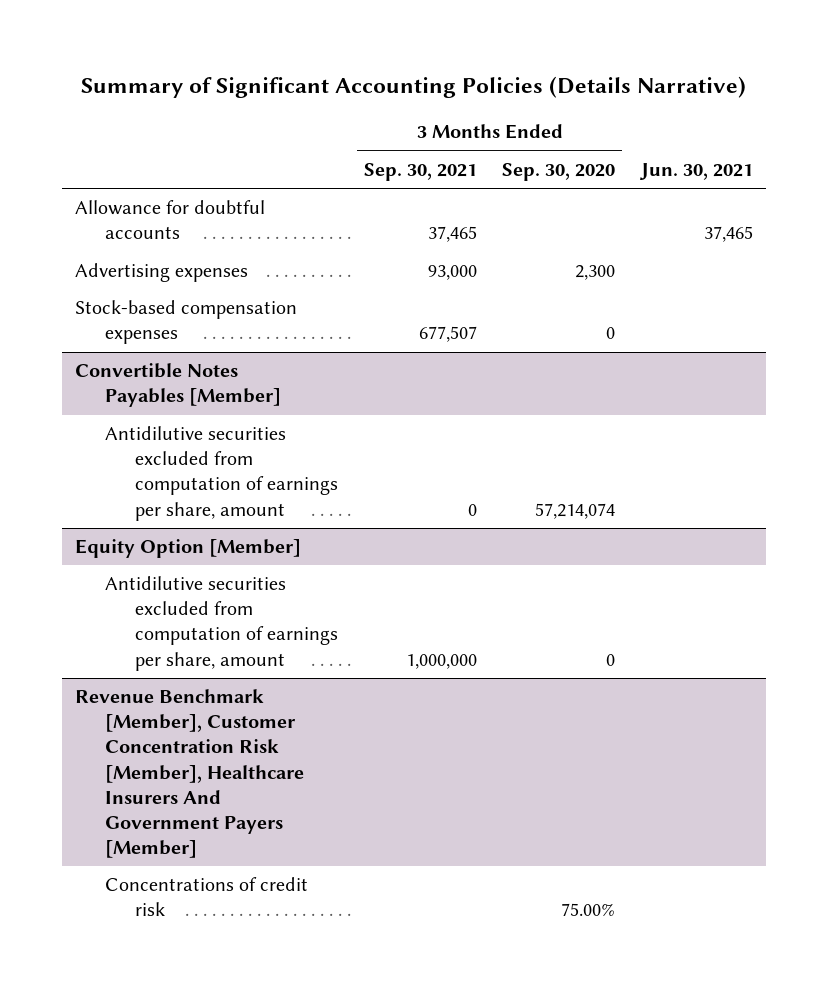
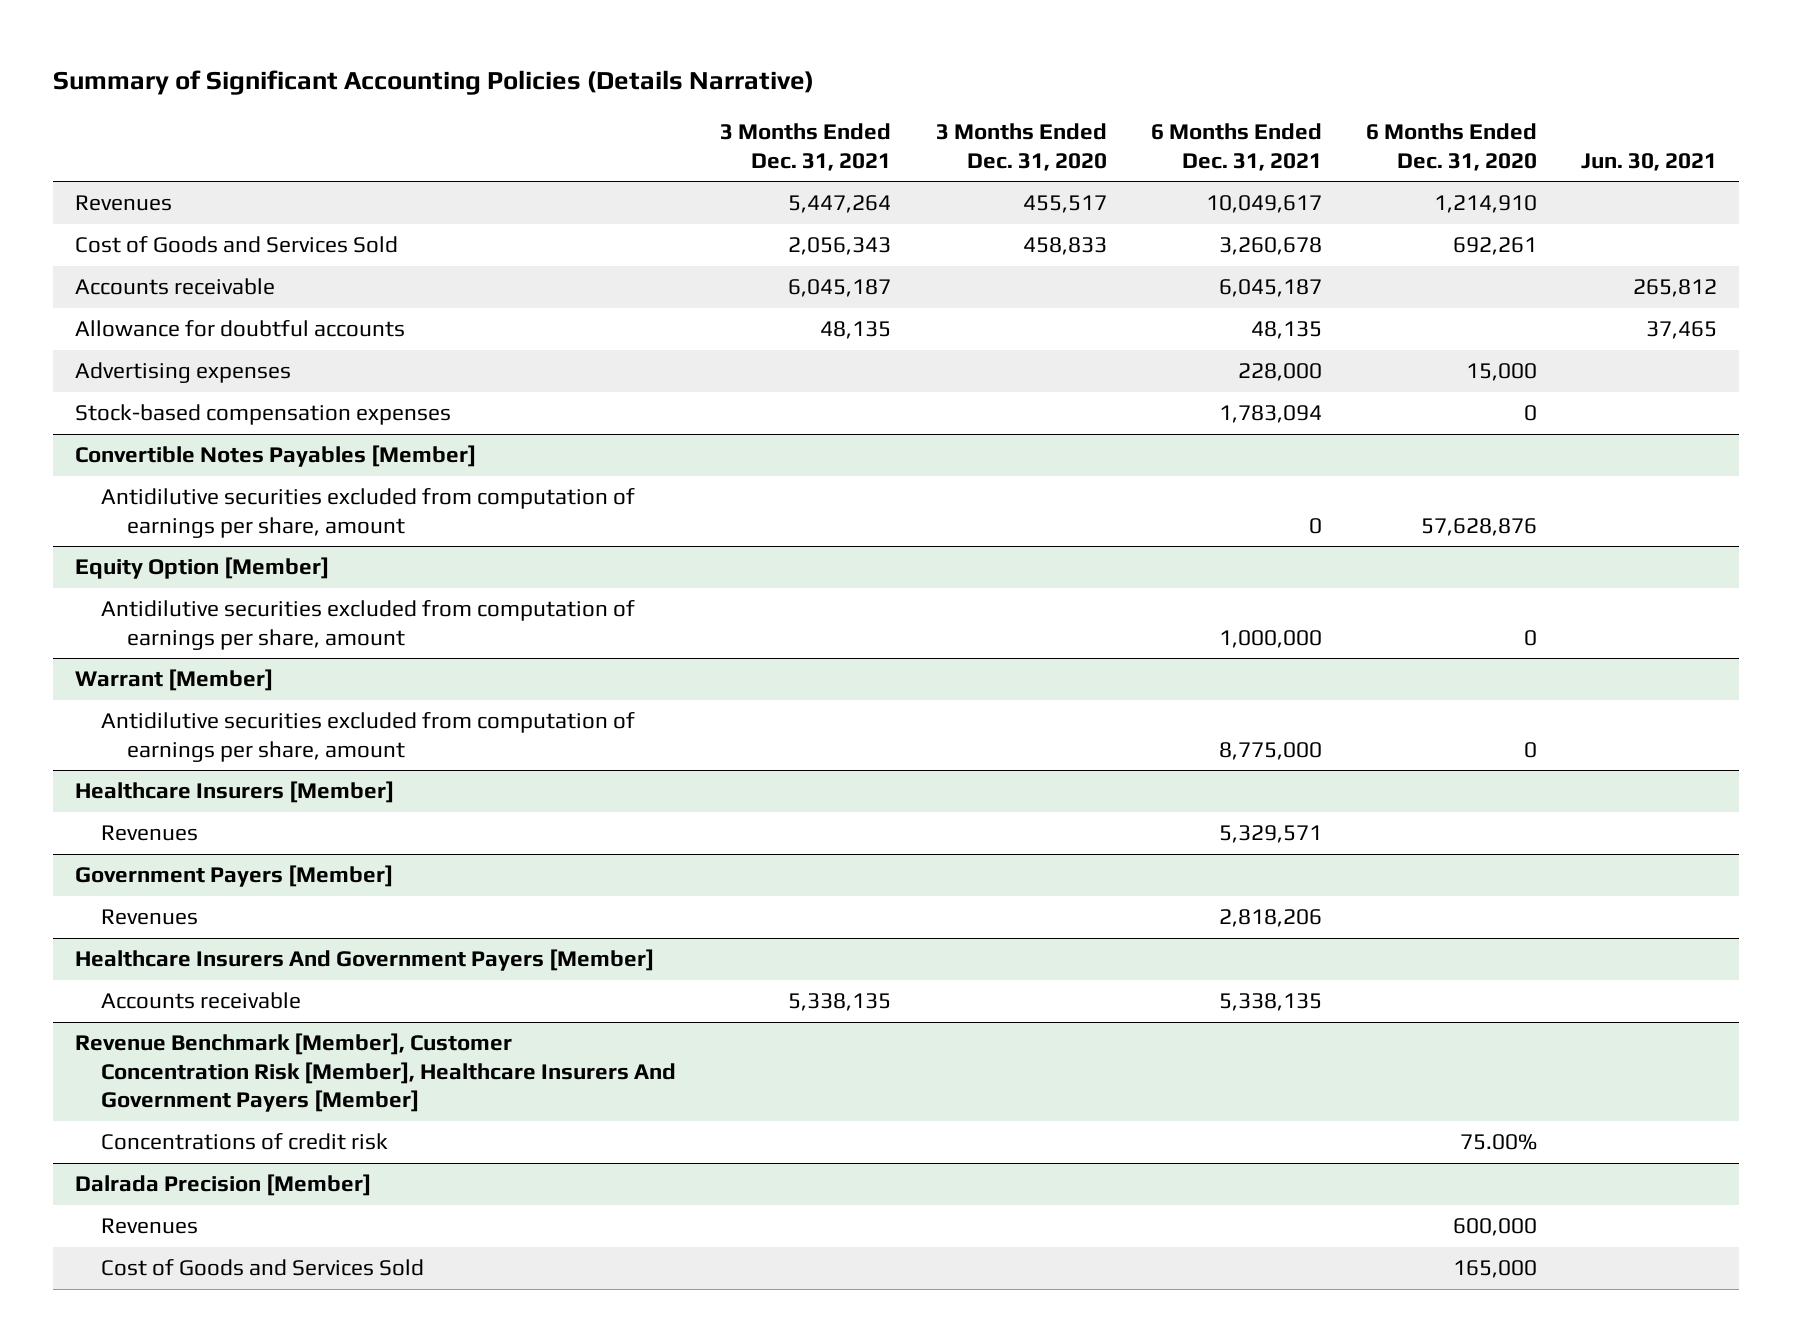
- | 3 Months Ended Sep. 30, 2021 | 3 Months Ended Sep. 30, 2020 | Jun. 30, 2021
+ | 3 Months Ended Dec. 31, 2021 | 3 Months Ended Dec. 31, 2020 | 6 Months Ended Dec. 31, 2021 | 6 Months Ended Dec. 31, 2020 | Jun. 30, 2021
+ Revenues | 5,447,264 | 455,517 | 10,049,617 | 1,214,910 |
+ Cost of Goods and Services Sold | 2,056,343 | 458,833 | 3,260,678 | 692,261 |
+ Accounts receivable | 6,045,187 | | 6,045,187 | | 265,812
+ Warrant [Member]
+ Antidilutive securities excluded from computation of earnings per share, amount | | | 8,775,000 | 0 |
+ Healthcare Insurers [Member]
+ Revenues | | | 5,329,571 | |
+ Government Payers [Member]
+ Revenues | | | 2,818,206 | |
+ Healthcare Insurers And Government Payers [Member]
+ Accounts receivable | 5,338,135 | | 5,338,135 | |
+ Dalrada Precision [Member]
+ Revenues | | | | 600,000 |
+ Cost of Goods and Services Sold | | | | 165,000 |

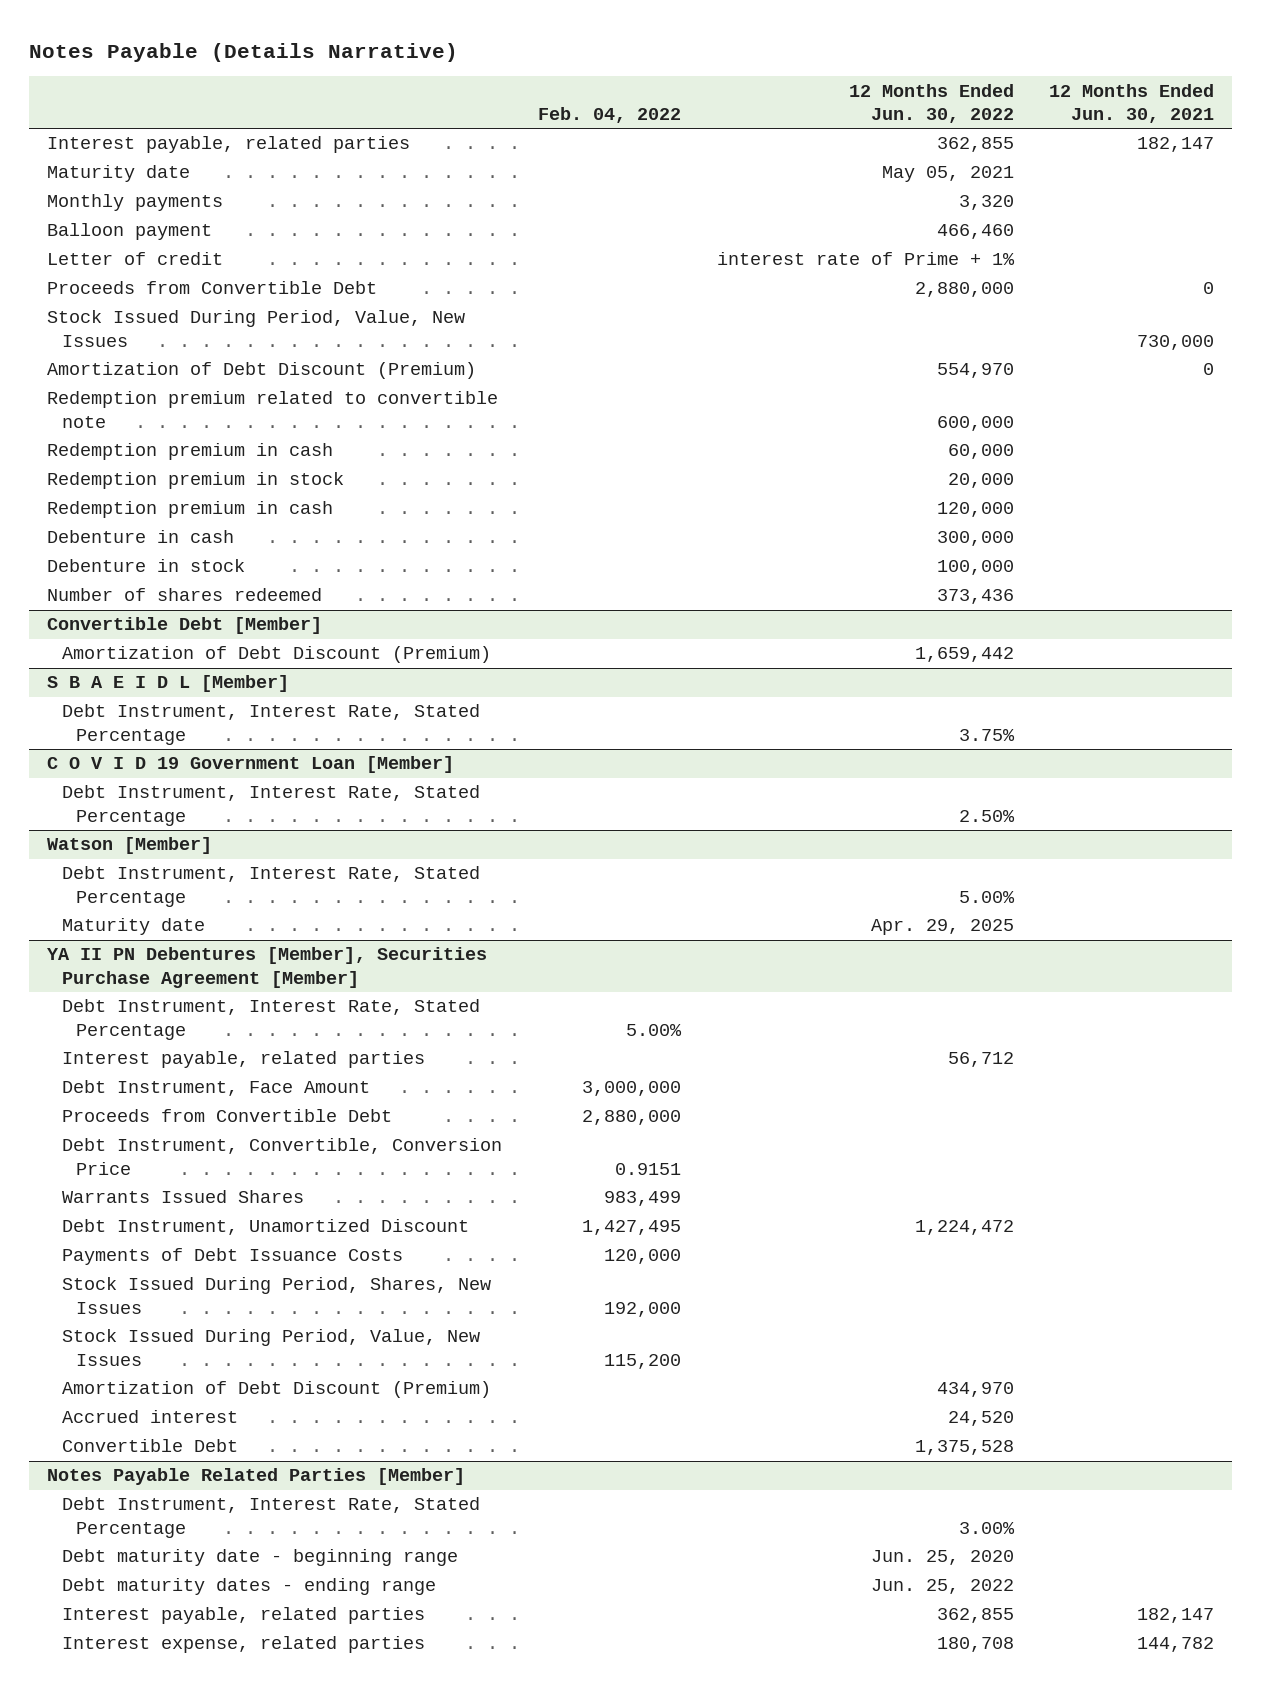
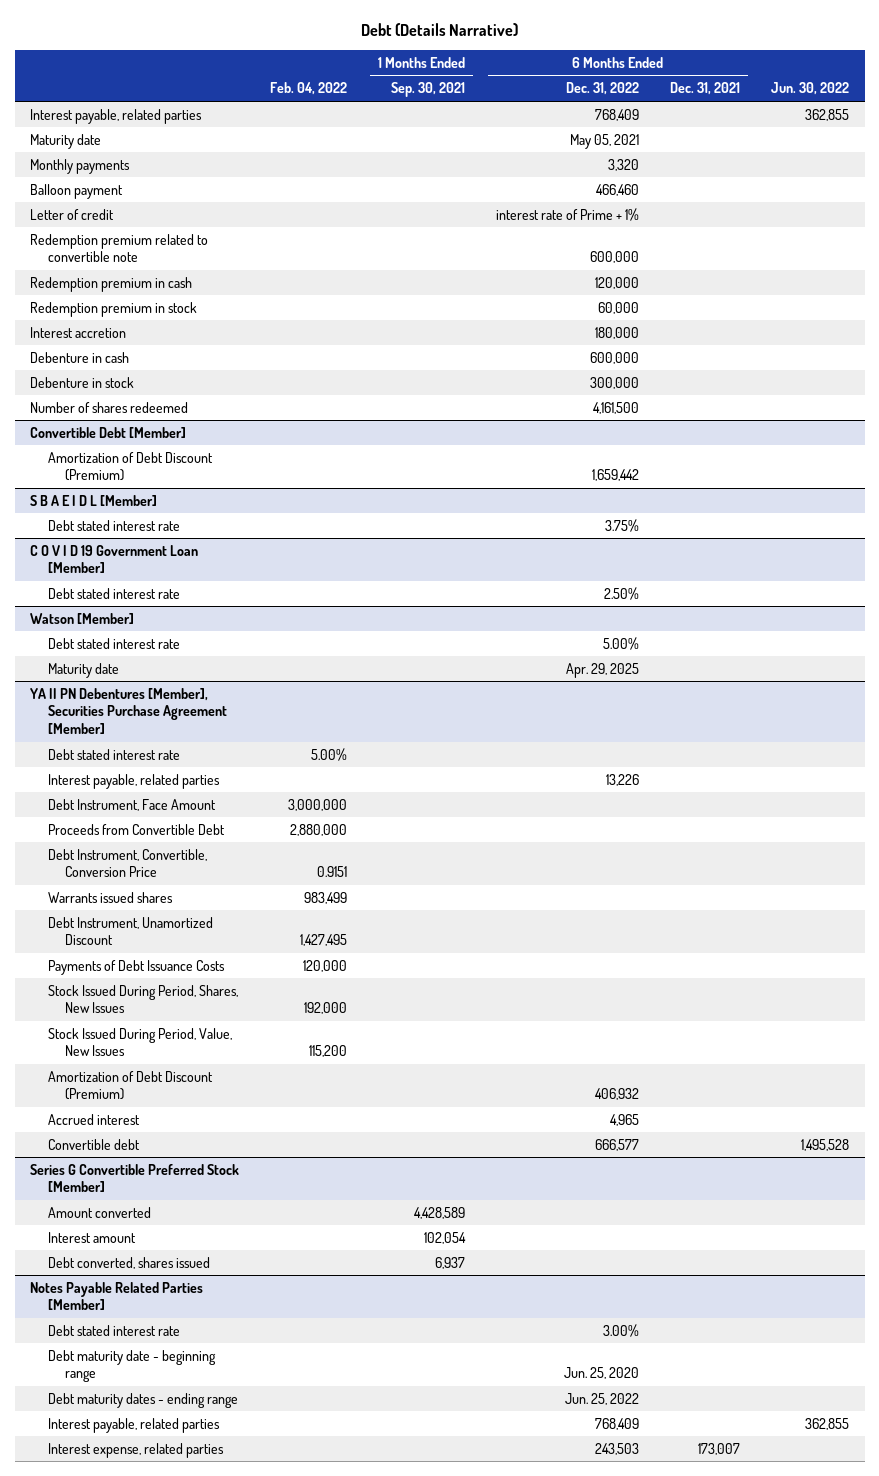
- Notes Payable (Details Narrative)
+ Debt (Details Narrative)
- | Feb. 04, 2022 | 12 Months Ended Jun. 30, 2022 | 12 Months Ended Jun. 30, 2021
+ | Feb. 04, 2022 | 1 Months Ended Sep. 30, 2021 | 6 Months Ended Dec. 31, 2022 | 6 Months Ended Dec. 31, 2021 | Jun. 30, 2022
- Proceeds from Convertible Debt | | 2,880,000 | 0
- Stock Issued During Period, Value, New Issues | | | 730,000
- Amortization of Debt Discount (Premium) | | 554,970 | 0
- Redemption premium in cash | | 120,000 |
+ Interest accretion | | | 180,000 | |
@ S B A E I D L [Member]
- Debt Instrument, Interest Rate, Stated Percentage | | 3.75% |
+ Debt stated interest rate | | | 3.75% | |
@ C O V I D 19 Government Loan [Member]
- Debt Instrument, Interest Rate, Stated Percentage | | 2.50% |
+ Debt stated interest rate | | | 2.50% | |
@ Watson [Member]
- Debt Instrument, Interest Rate, Stated Percentage | | 5.00% |
+ Debt stated interest rate | | | 5.00% | |
@ YA II PN Debentures [Member], Securities Purchase Agreement [Member]
- Debt Instrument, Interest Rate, Stated Percentage | 5.00% | |
+ Debt stated interest rate | 5.00% | | | |
- Warrants Issued Shares | 983,499 | |
+ Warrants issued shares | 983,499 | | | |
- Convertible Debt | | 1,375,528 |
+ Convertible debt | | | 666,577 | | 1,495,528
+ Series G Convertible Preferred Stock [Member]
+ Amount converted | | 4,428,589 | | |
+ Interest amount | | 102,054 | | |
+ Debt converted, shares issued | | 6,937 | | |
@ Notes Payable Related Parties [Member]
- Debt Instrument, Interest Rate, Stated Percentage | | 3.00% |
+ Debt stated interest rate | | | 3.00% | |

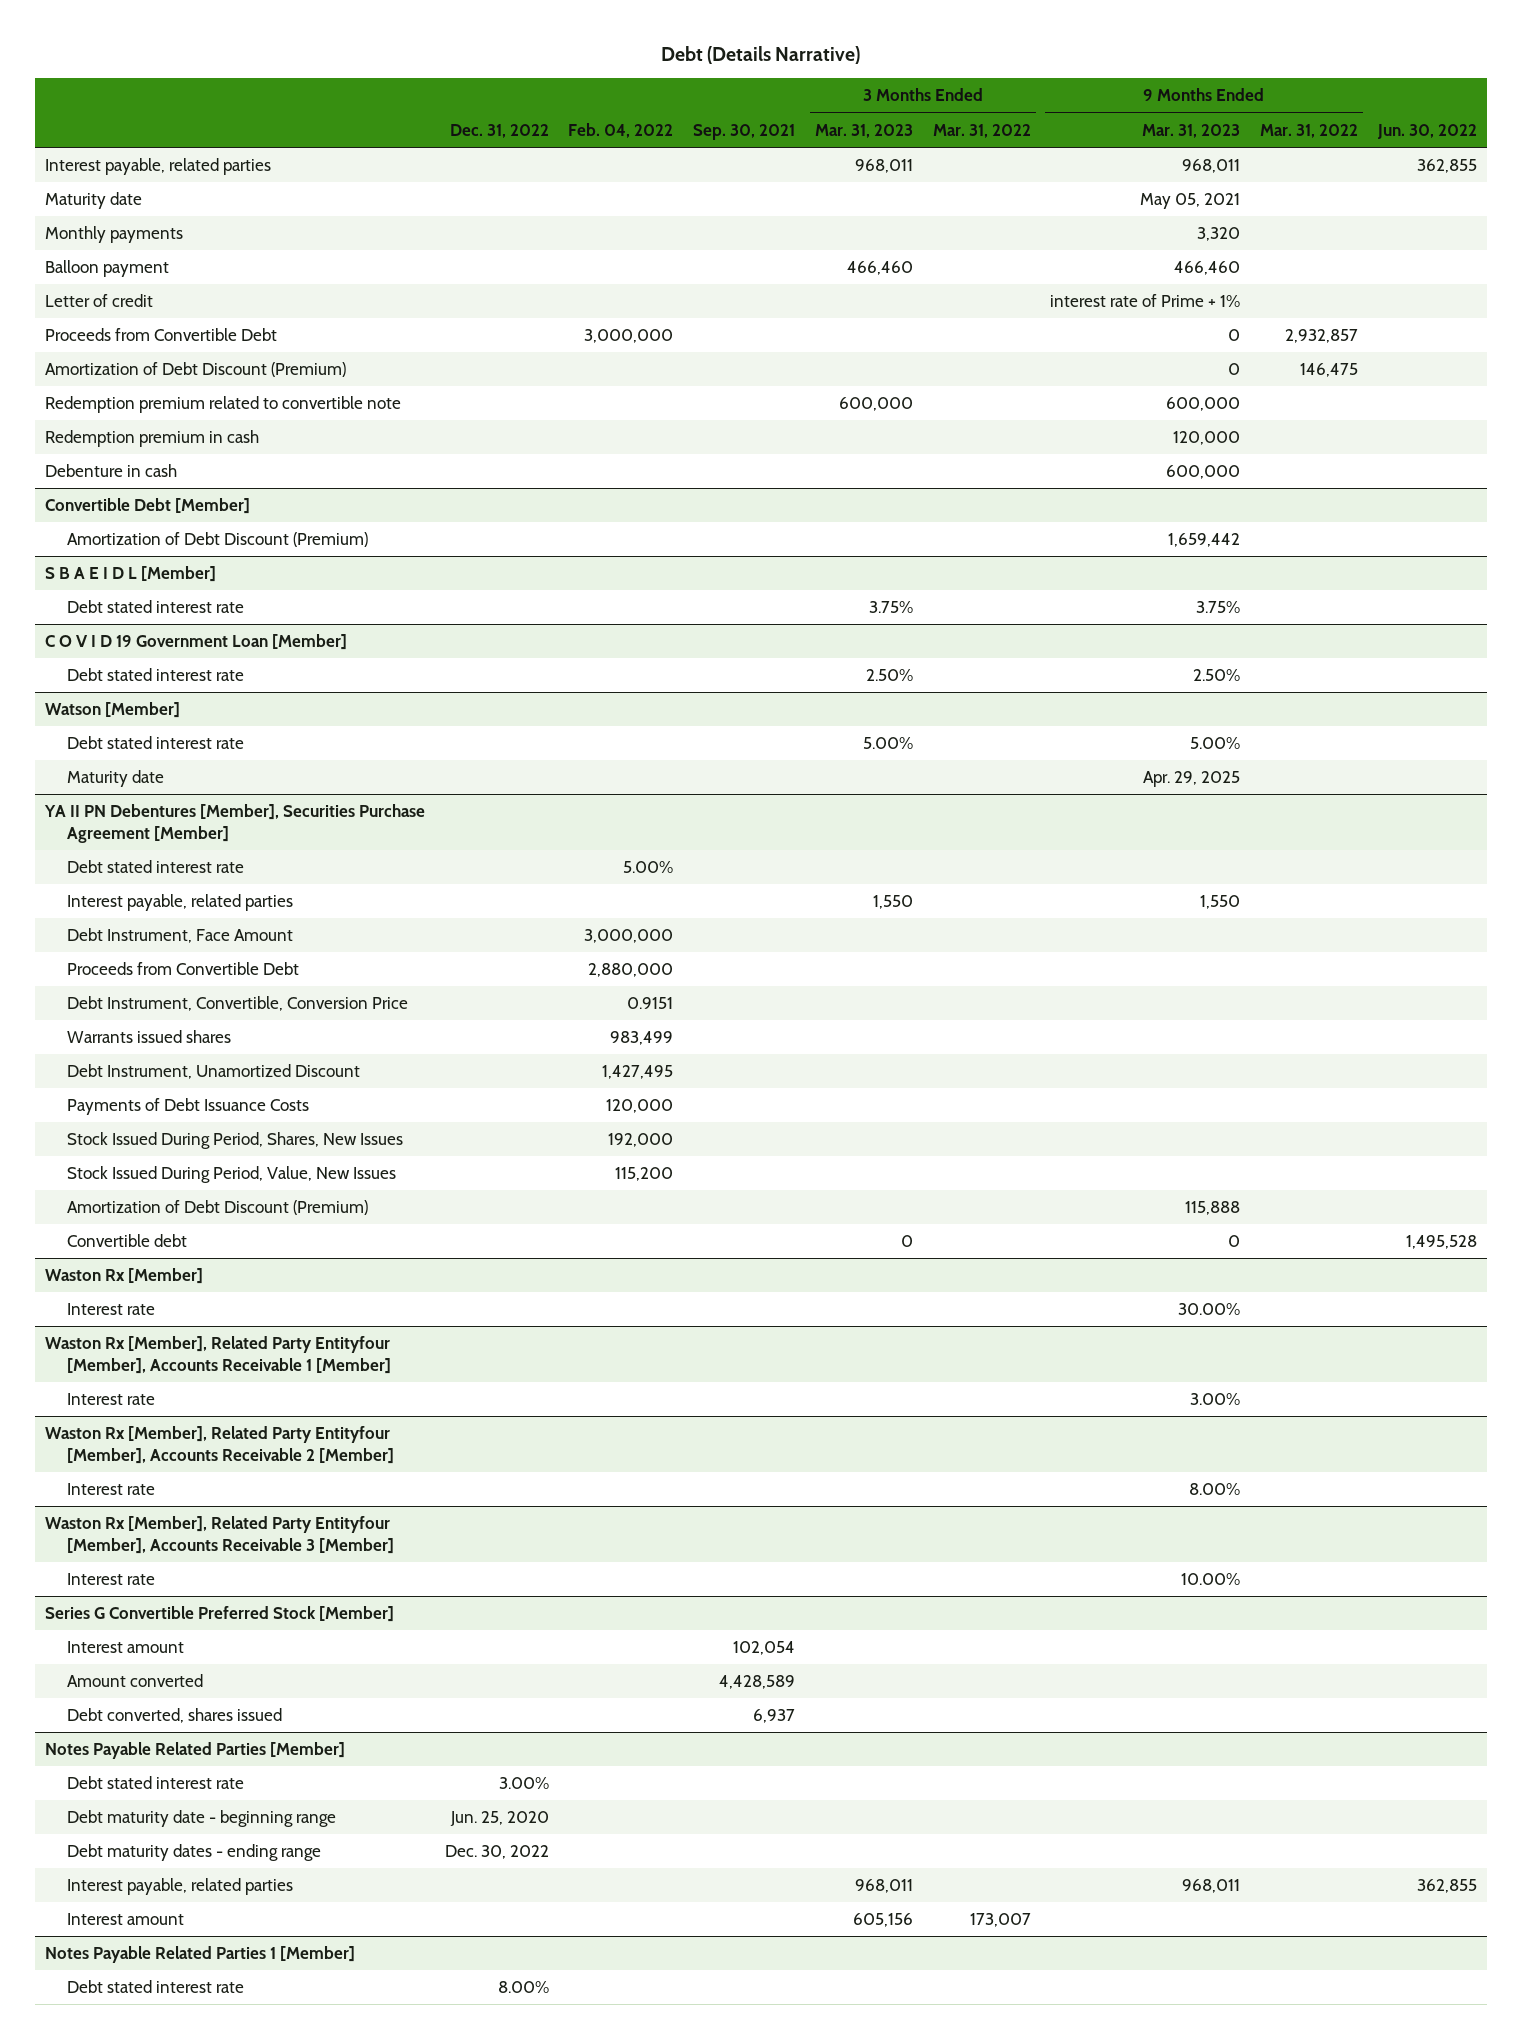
- | Feb. 04, 2022 | 1 Months Ended Sep. 30, 2021 | 6 Months Ended Dec. 31, 2022 | 6 Months Ended Dec. 31, 2021 | Jun. 30, 2022
+ | Dec. 31, 2022 | Feb. 04, 2022 | Sep. 30, 2021 | 3 Months Ended Mar. 31, 2023 | 3 Months Ended Mar. 31, 2022 | 9 Months Ended Mar. 31, 2023 | 9 Months Ended Mar. 31, 2022 | Jun. 30, 2022
+ Proceeds from Convertible Debt | | 3,000,000 | | | | 0 | 2,932,857 |
+ Amortization of Debt Discount (Premium) | | | | | | 0 | 146,475 |
- Redemption premium in stock | | | 60,000 | |
- Interest accretion | | | 180,000 | |
- Debenture in stock | | | 300,000 | |
- Number of shares redeemed | | | 4,161,500 | |
@ YA II PN Debentures [Member], Securities Purchase Agreement [Member]
- Accrued interest | | | 4,965 | |
+ Waston Rx [Member]
+ Interest rate | | | | | | 30.00% | |
+ Waston Rx [Member], Related Party Entityfour [Member], Accounts Receivable 1 [Member]
+ Interest rate | | | | | | 3.00% | |
+ Waston Rx [Member], Related Party Entityfour [Member], Accounts Receivable 2 [Member]
+ Interest rate | | | | | | 8.00% | |
+ Waston Rx [Member], Related Party Entityfour [Member], Accounts Receivable 3 [Member]
+ Interest rate | | | | | | 10.00% | |
@ Series G Convertible Preferred Stock [Member]
moved down: Amount converted | | | 4,428,589 | | | | |
@ Notes Payable Related Parties [Member]
- Interest expense, related parties | | | 243,503 | 173,007 |
+ Interest amount | | | | 605,156 | 173,007 | | |
+ Notes Payable Related Parties 1 [Member]
+ Debt stated interest rate | 8.00% | | | | | | |

